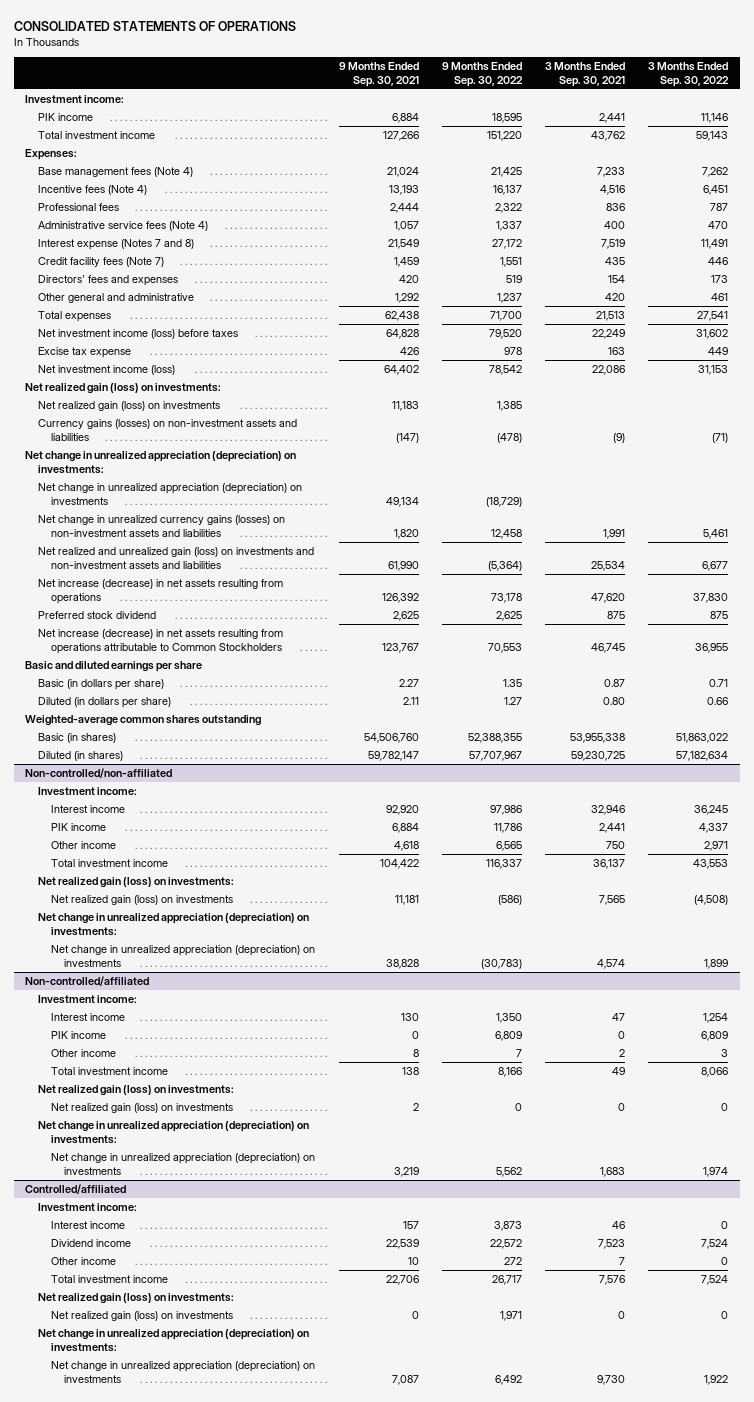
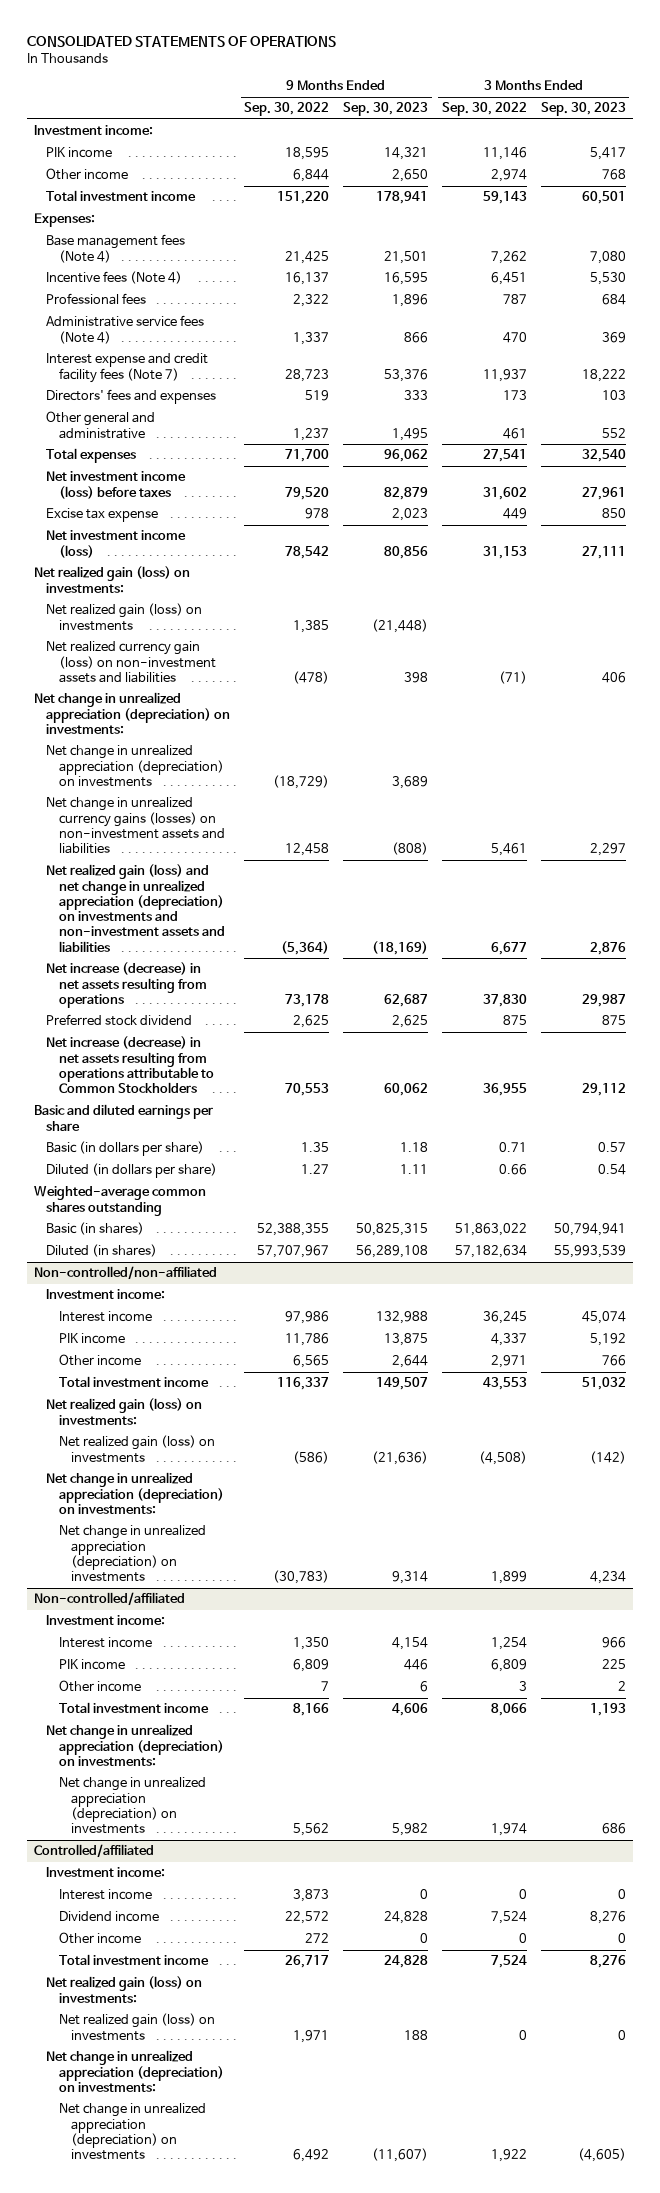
- | 9 Months Ended Sep. 30, 2021 | 9 Months Ended Sep. 30, 2022 | 3 Months Ended Sep. 30, 2021 | 3 Months Ended Sep. 30, 2022
+ | 9 Months Ended Sep. 30, 2022 | 9 Months Ended Sep. 30, 2023 | 3 Months Ended Sep. 30, 2022 | 3 Months Ended Sep. 30, 2023
+ Other income | 6,844 | 2,650 | 2,974 | 768
- Interest expense (Notes 7 and 8) | 21,549 | 27,172 | 7,519 | 11,491
- Credit facility fees (Note 7) | 1,459 | 1,551 | 435 | 446
+ Interest expense and credit facility fees (Note 7) | 28,723 | 53,376 | 11,937 | 18,222
- Currency gains (losses) on non-investment assets and liabilities | (147) | (478) | (9) | (71)
+ Net realized currency gain (loss) on non-investment assets and liabilities | (478) | 398 | (71) | 406
- Net realized and unrealized gain (loss) on investments and non-investment assets and liabilities | 61,990 | (5,364) | 25,534 | 6,677
+ Net realized gain (loss) and net change in unrealized appreciation (depreciation) on investments and non-investment assets and liabilities | (5,364) | (18,169) | 6,677 | 2,876
@ Non-controlled/affiliated
- Net realized gain (loss) on investments:
- Net realized gain (loss) on investments | 2 | 0 | 0 | 0

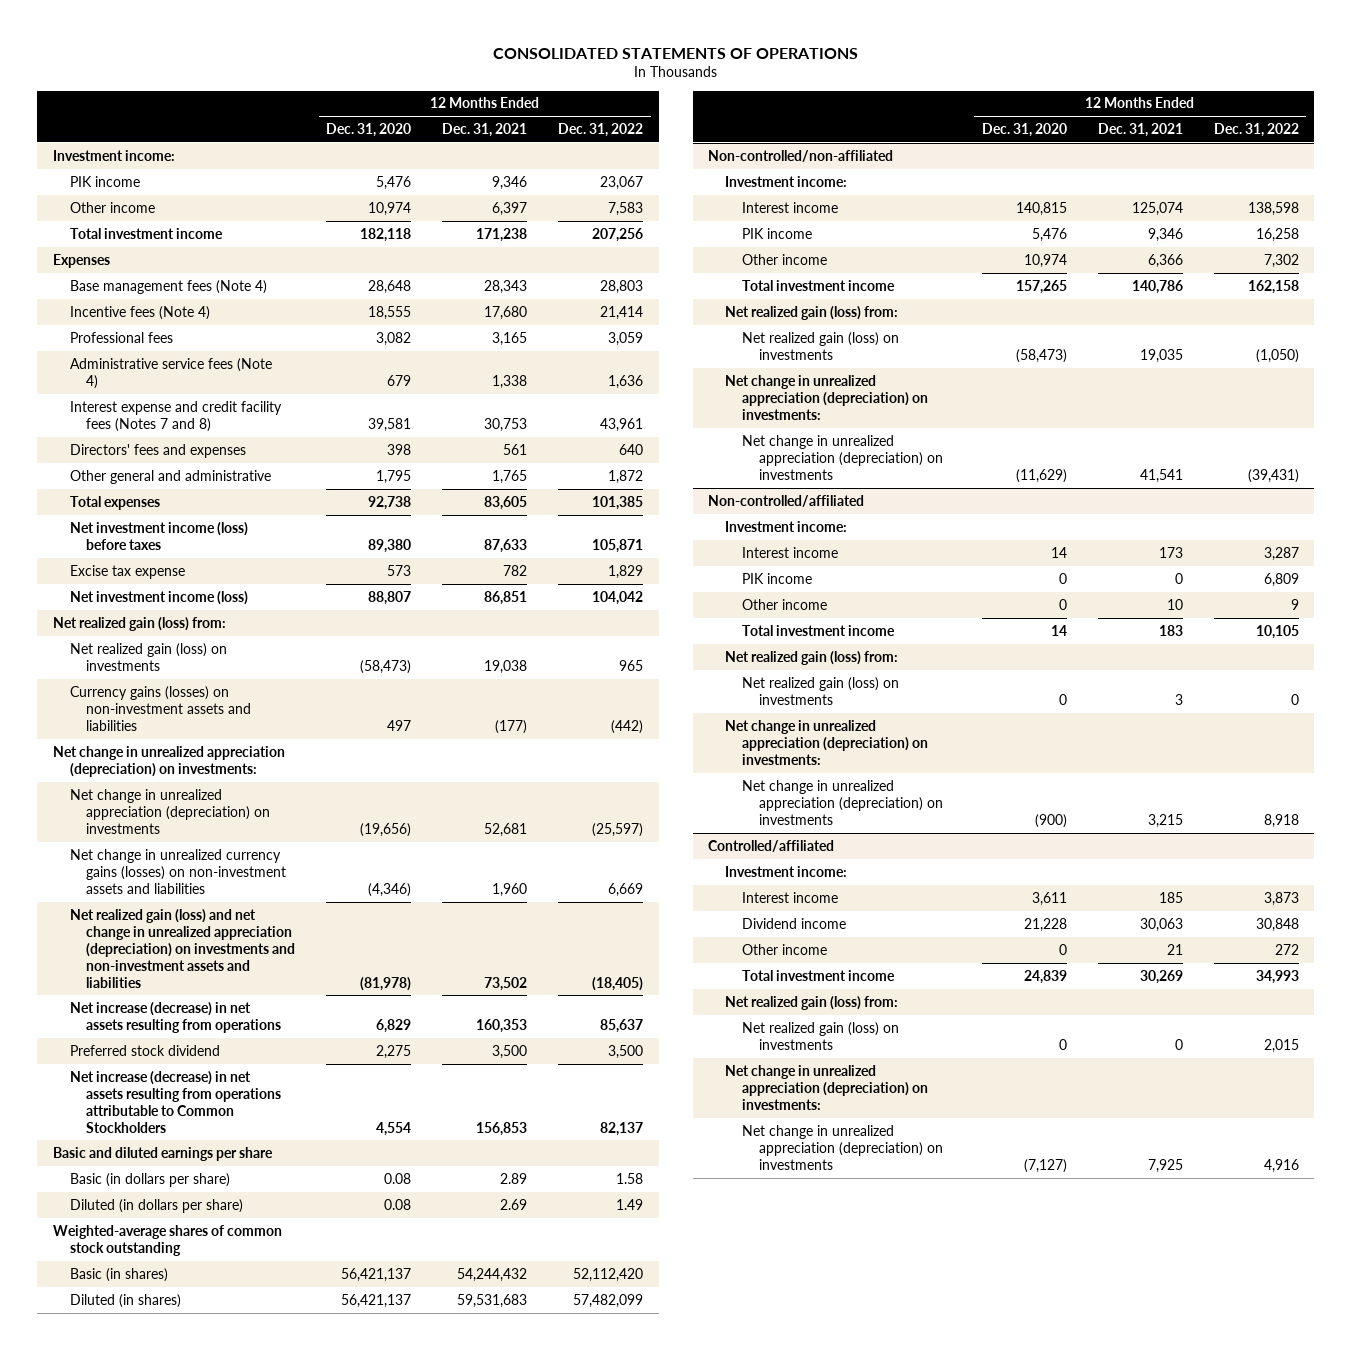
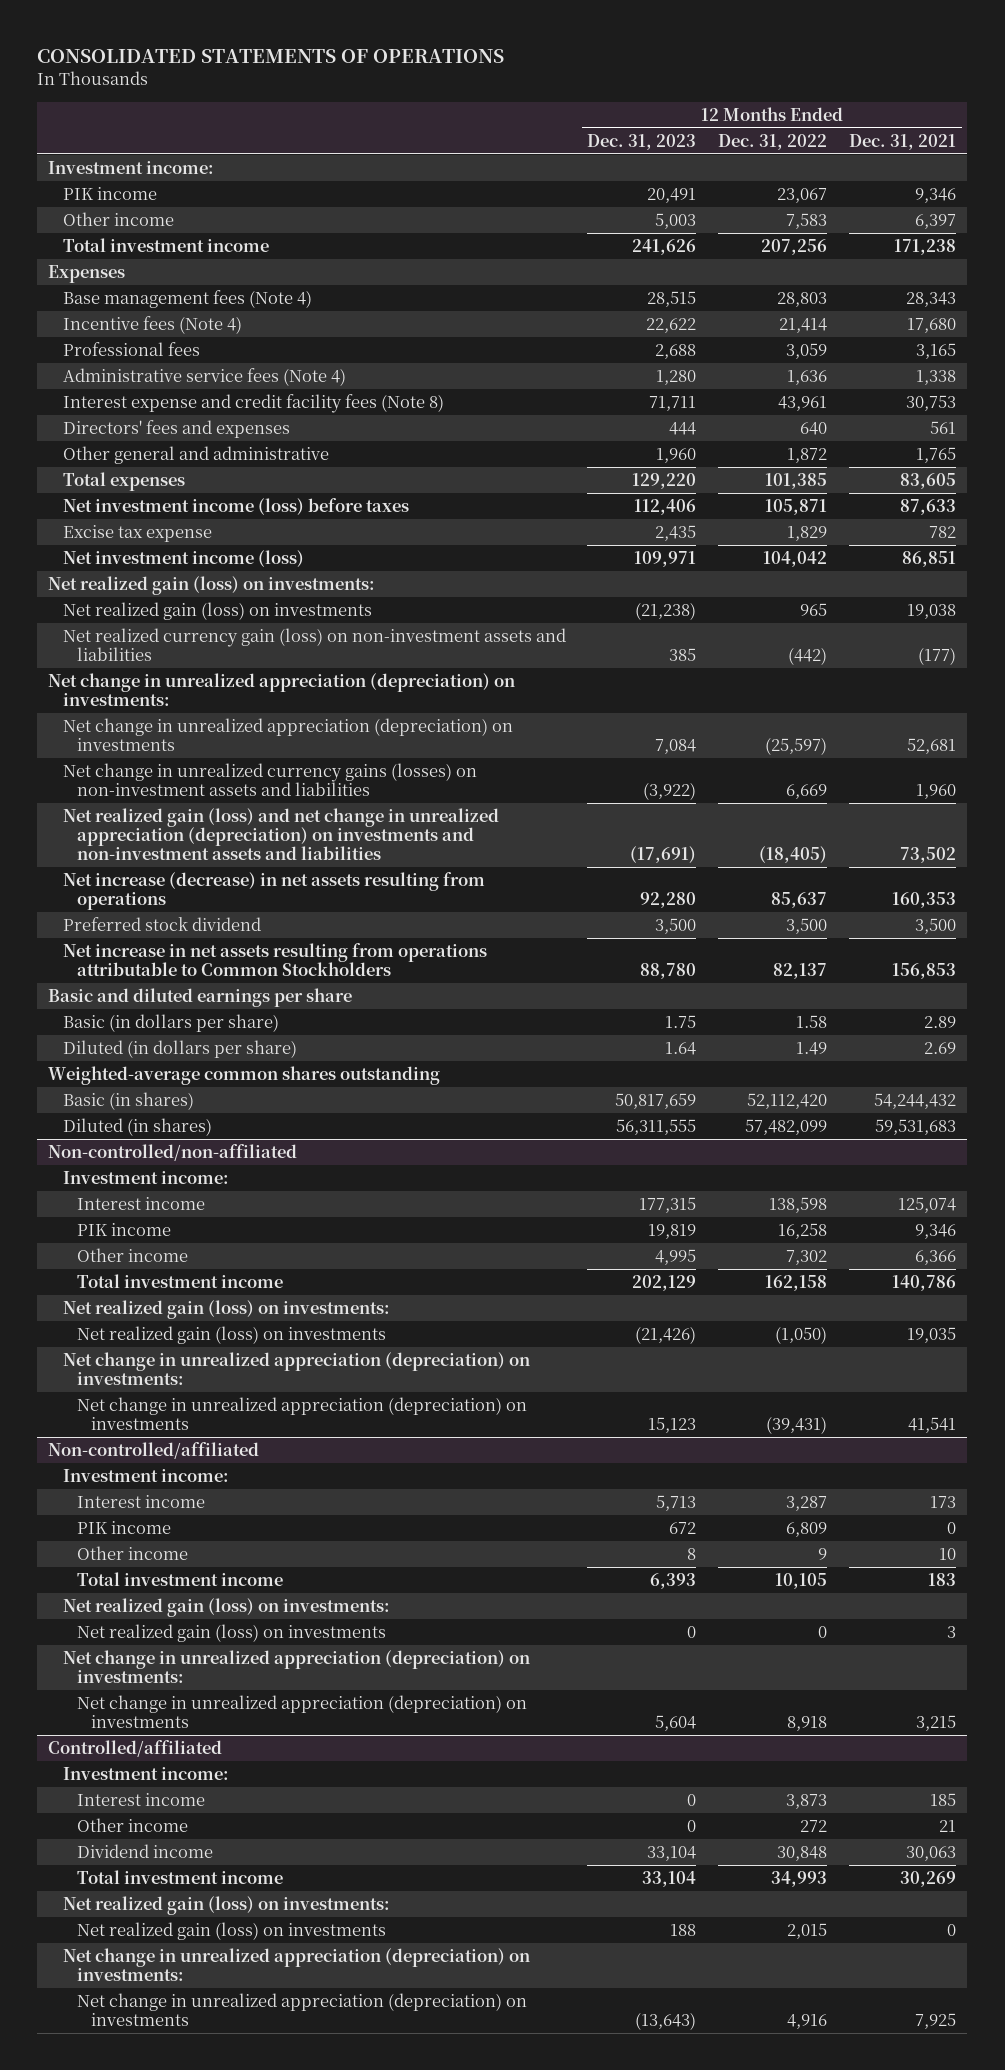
- | 12 Months Ended Dec. 31, 2020 | 12 Months Ended Dec. 31, 2021 | 12 Months Ended Dec. 31, 2022
+ | 12 Months Ended Dec. 31, 2023 | 12 Months Ended Dec. 31, 2022 | 12 Months Ended Dec. 31, 2021
- Interest expense and credit facility fees (Notes 7 and 8) | 39,581 | 30,753 | 43,961
+ Interest expense and credit facility fees (Note 8) | 71,711 | 43,961 | 30,753
- Net realized gain (loss) from:
+ Net realized gain (loss) on investments:
- Currency gains (losses) on non-investment assets and liabilities | 497 | (177) | (442)
+ Net realized currency gain (loss) on non-investment assets and liabilities | 385 | (442) | (177)
- Net increase (decrease) in net assets resulting from operations attributable to Common Stockholders | 4,554 | 156,853 | 82,137
+ Net increase in net assets resulting from operations attributable to Common Stockholders | 88,780 | 82,137 | 156,853
- Weighted-average shares of common stock outstanding
+ Weighted-average common shares outstanding
@ Non-controlled/non-affiliated
- Net realized gain (loss) from:
+ Net realized gain (loss) on investments:
@ Non-controlled/affiliated
- Net realized gain (loss) from:
+ Net realized gain (loss) on investments:
@ Controlled/affiliated
moved down: Dividend income | 33,104 | 30,848 | 30,063
- Net realized gain (loss) from:
+ Net realized gain (loss) on investments:

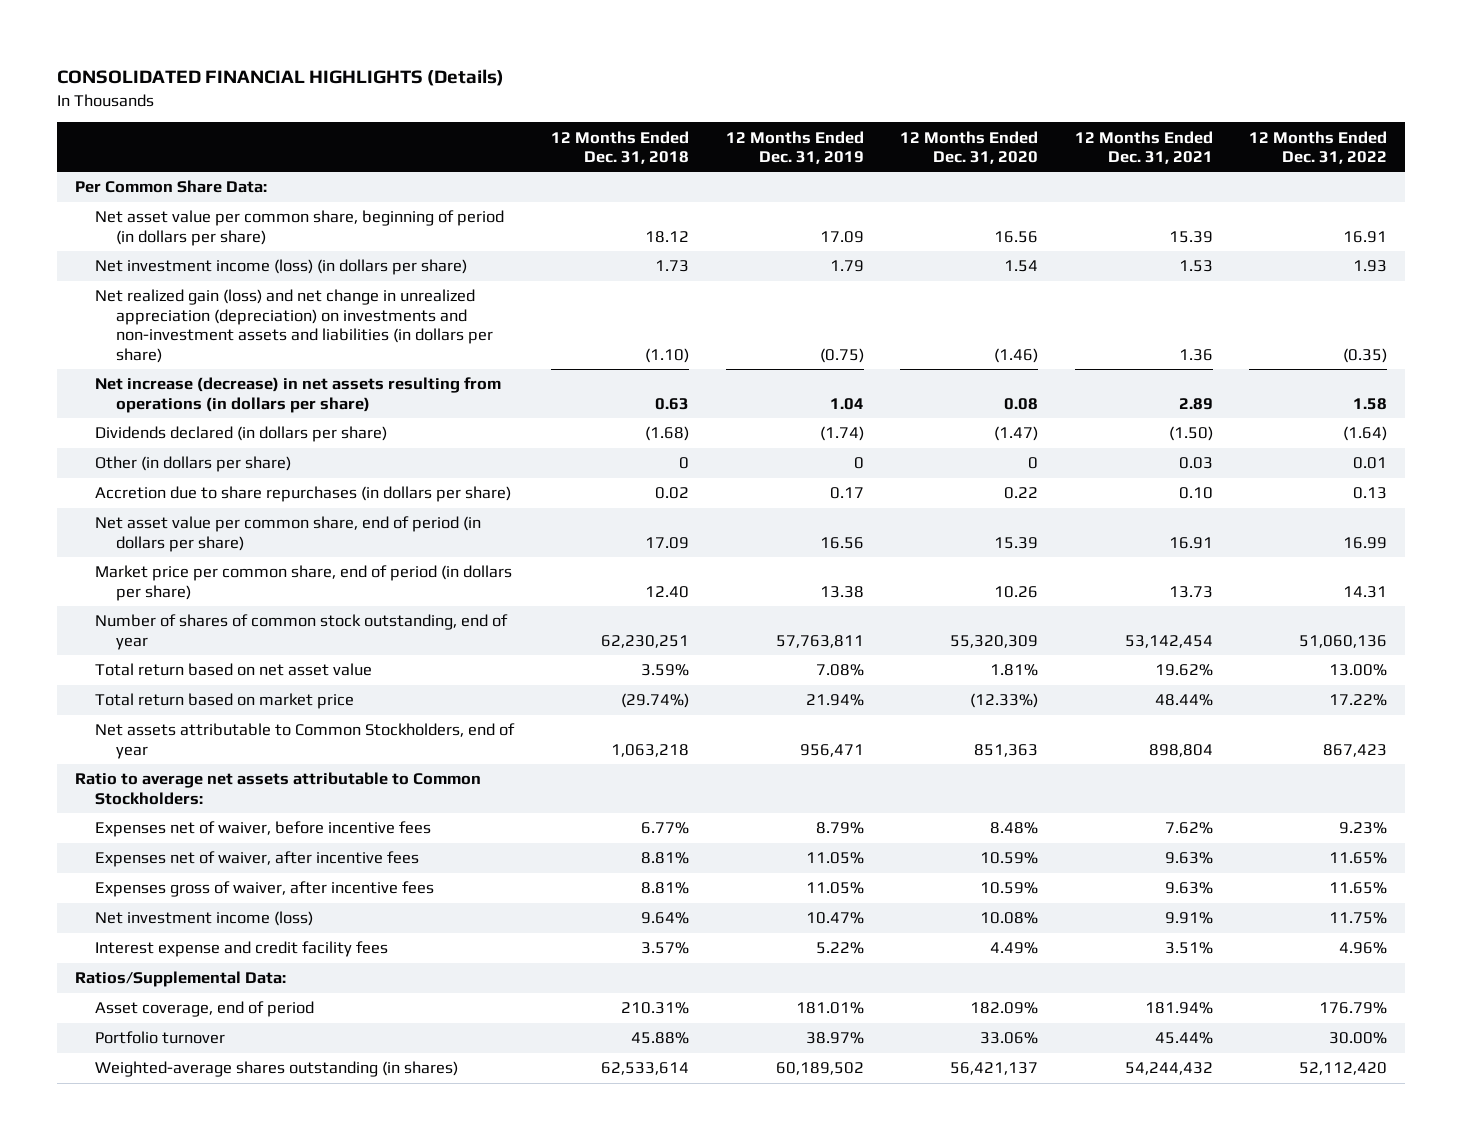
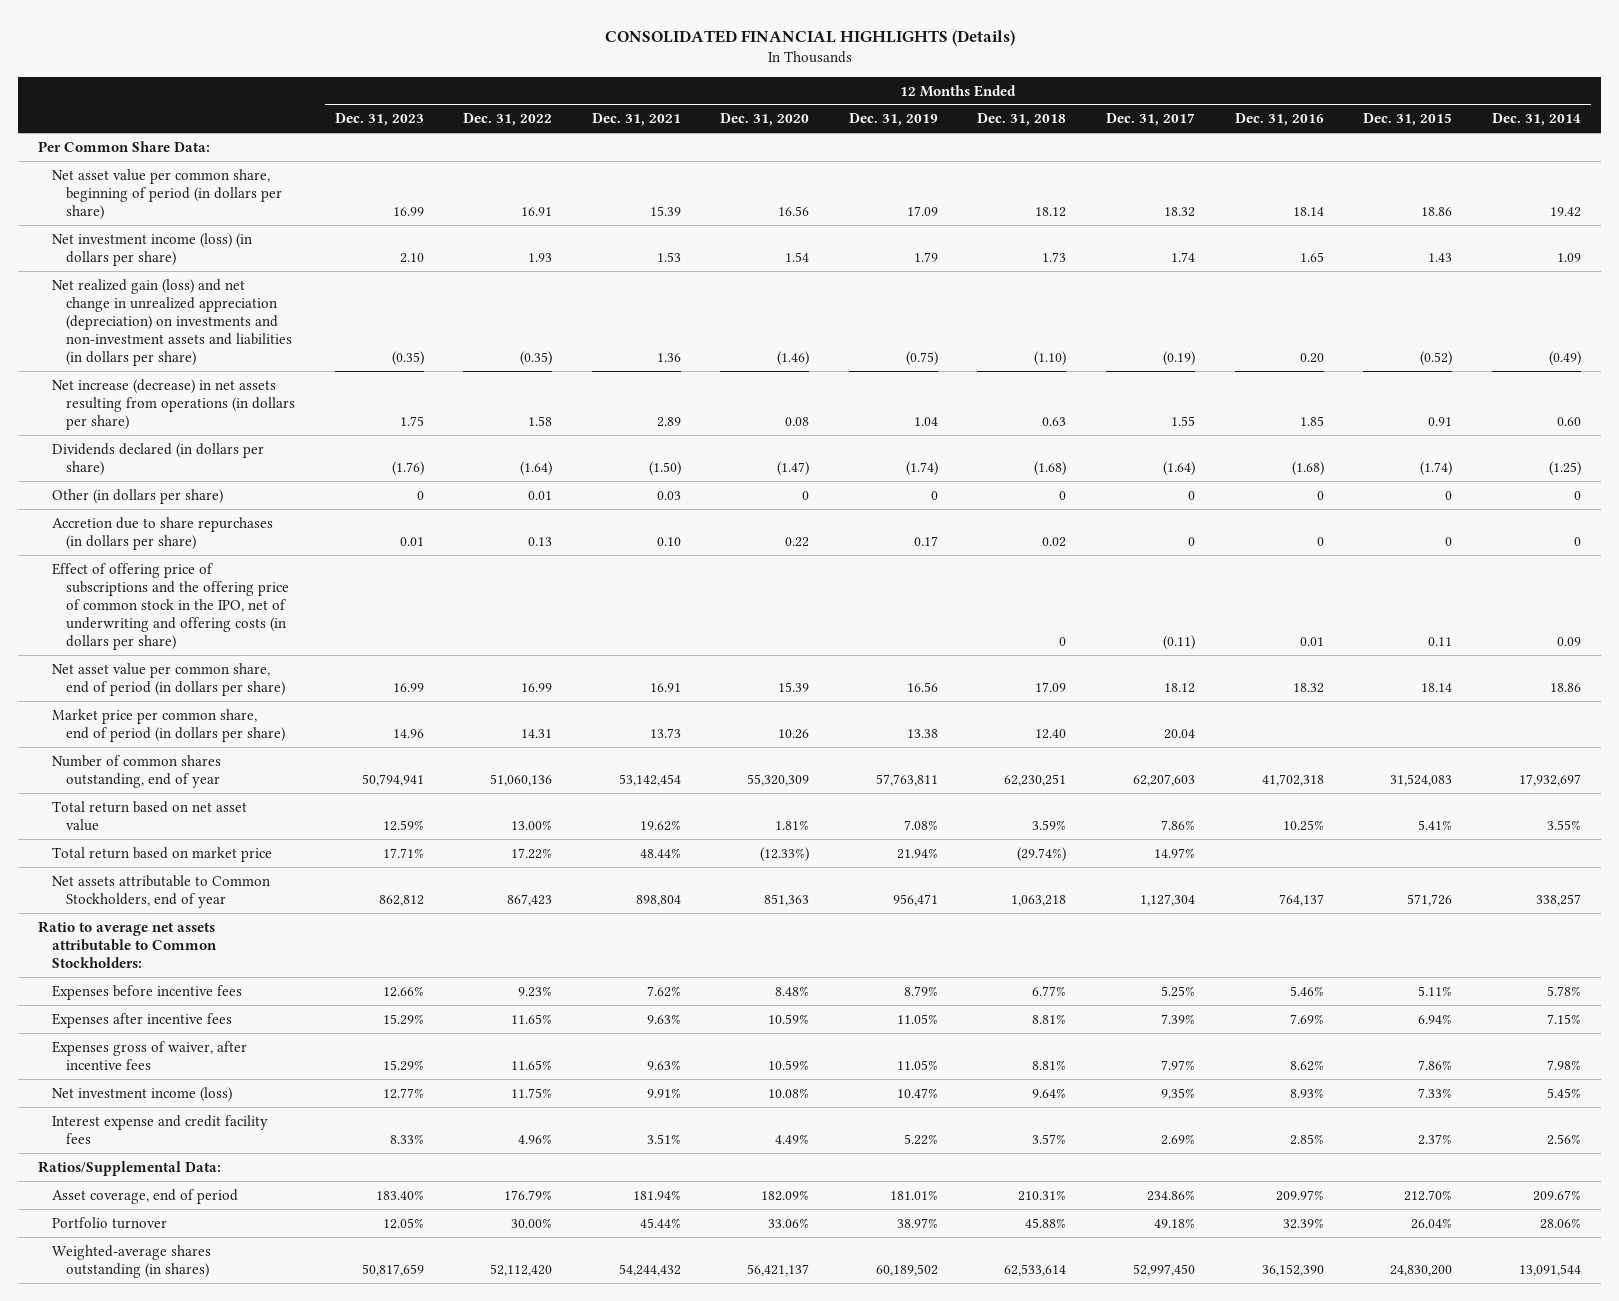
- | 12 Months Ended Dec. 31, 2018 | 12 Months Ended Dec. 31, 2019 | 12 Months Ended Dec. 31, 2020 | 12 Months Ended Dec. 31, 2021 | 12 Months Ended Dec. 31, 2022
+ | 12 Months Ended Dec. 31, 2023 | 12 Months Ended Dec. 31, 2022 | 12 Months Ended Dec. 31, 2021 | 12 Months Ended Dec. 31, 2020 | 12 Months Ended Dec. 31, 2019 | 12 Months Ended Dec. 31, 2018 | 12 Months Ended Dec. 31, 2017 | 12 Months Ended Dec. 31, 2016 | 12 Months Ended Dec. 31, 2015 | 12 Months Ended Dec. 31, 2014
+ Effect of offering price of subscriptions and the offering price of common stock in the IPO, net of underwriting and offering costs (in dollars per share) | | | | | | 0 | (0.11) | 0.01 | 0.11 | 0.09
- Number of shares of common stock outstanding, end of year | 62,230,251 | 57,763,811 | 55,320,309 | 53,142,454 | 51,060,136
+ Number of common shares outstanding, end of year | 50,794,941 | 51,060,136 | 53,142,454 | 55,320,309 | 57,763,811 | 62,230,251 | 62,207,603 | 41,702,318 | 31,524,083 | 17,932,697
- Expenses net of waiver, before incentive fees | 6.77% | 8.79% | 8.48% | 7.62% | 9.23%
- Expenses net of waiver, after incentive fees | 8.81% | 11.05% | 10.59% | 9.63% | 11.65%
+ Expenses before incentive fees | 12.66% | 9.23% | 7.62% | 8.48% | 8.79% | 6.77% | 5.25% | 5.46% | 5.11% | 5.78%
+ Expenses after incentive fees | 15.29% | 11.65% | 9.63% | 10.59% | 11.05% | 8.81% | 7.39% | 7.69% | 6.94% | 7.15%

